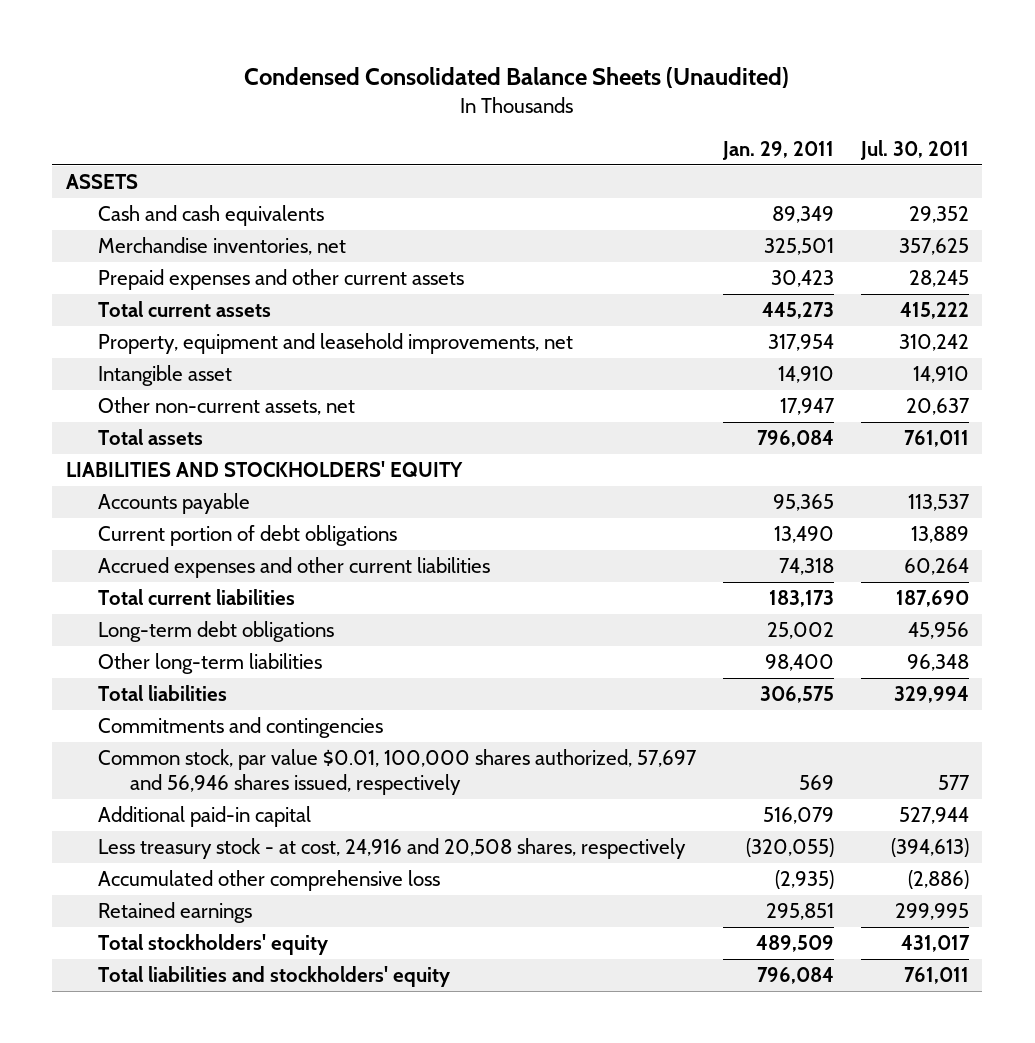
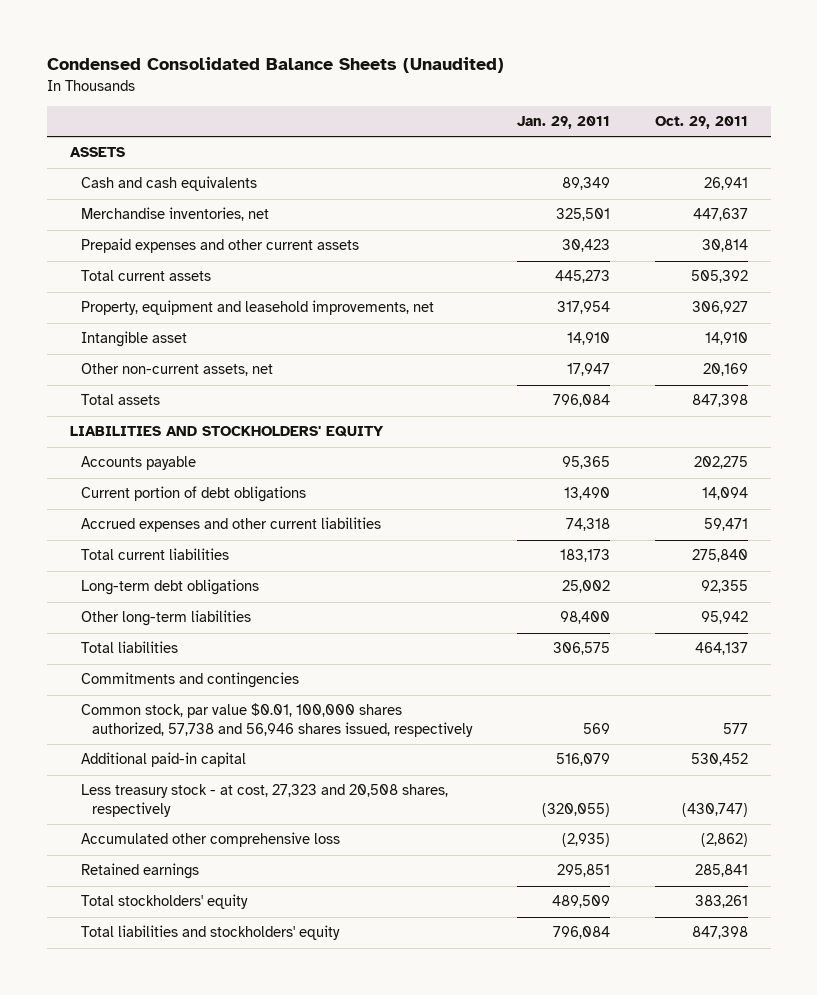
- | Jan. 29, 2011 | Jul. 30, 2011
+ | Jan. 29, 2011 | Oct. 29, 2011
- Common stock, par value $0.01, 100,000 shares authorized, 57,697 and 56,946 shares issued, respectively | 569 | 577
+ Common stock, par value $0.01, 100,000 shares authorized, 57,738 and 56,946 shares issued, respectively | 569 | 577
- Less treasury stock - at cost, 24,916 and 20,508 shares, respectively | (320,055) | (394,613)
+ Less treasury stock - at cost, 27,323 and 20,508 shares, respectively | (320,055) | (430,747)

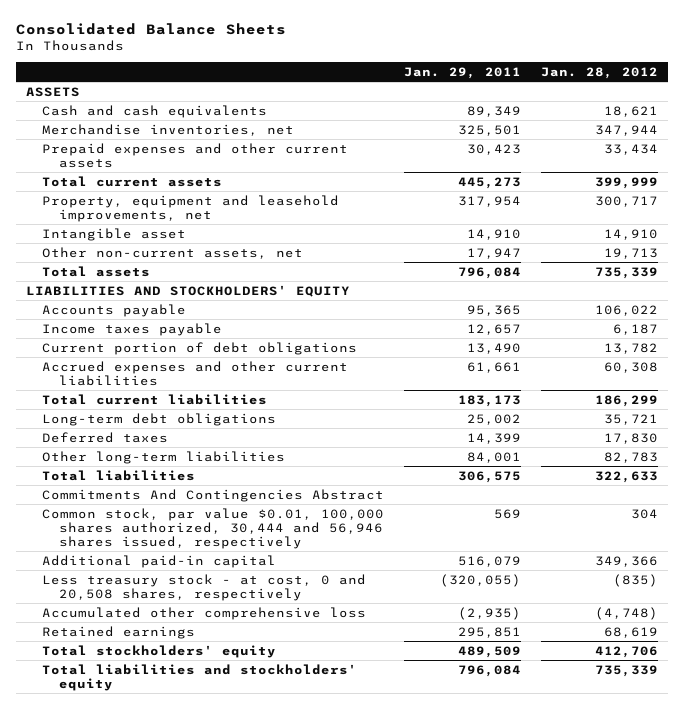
- Condensed Consolidated Balance Sheets (Unaudited)
+ Consolidated Balance Sheets
- | Jan. 29, 2011 | Oct. 29, 2011
+ | Jan. 29, 2011 | Jan. 28, 2012
+ Income taxes payable | 12,657 | 6,187
- Accrued expenses and other current liabilities | 74,318 | 59,471
+ Accrued expenses and other current liabilities | 61,661 | 60,308
- Other long-term liabilities | 98,400 | 95,942
+ Deferred taxes | 14,399 | 17,830
+ Other long-term liabilities | 84,001 | 82,783
- Commitments and contingencies
- Common stock, par value $0.01, 100,000 shares authorized, 57,738 and 56,946 shares issued, respectively | 569 | 577
+ Commitments And Contingencies Abstract
+ Common stock, par value $0.01, 100,000 shares authorized, 30,444 and 56,946 shares issued, respectively | 569 | 304
- Less treasury stock - at cost, 27,323 and 20,508 shares, respectively | (320,055) | (430,747)
+ Less treasury stock - at cost, 0 and 20,508 shares, respectively | (320,055) | (835)

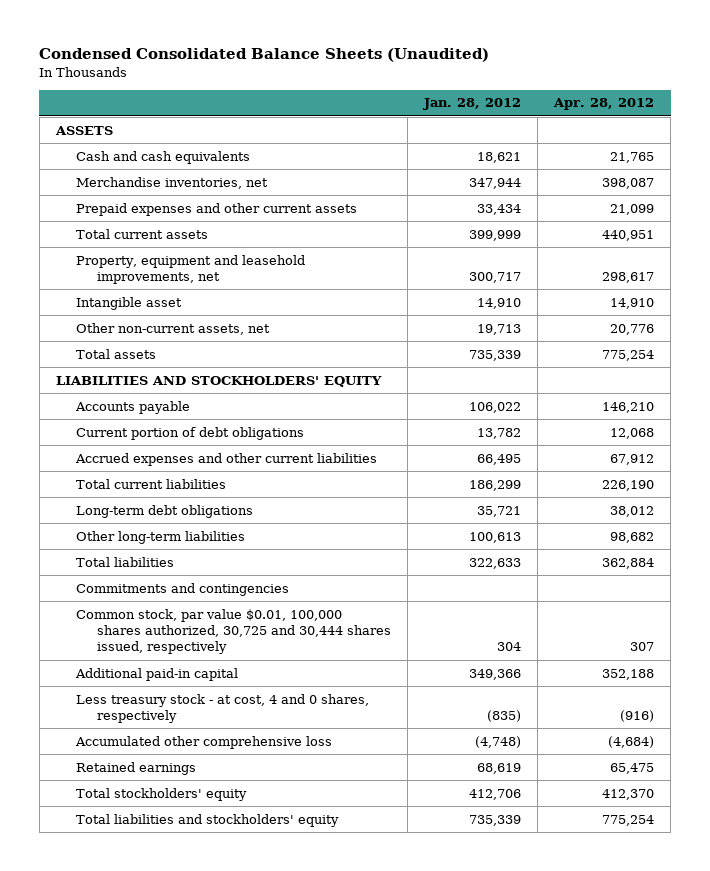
- Consolidated Balance Sheets
+ Condensed Consolidated Balance Sheets (Unaudited)
- | Jan. 29, 2011 | Jan. 28, 2012
+ | Jan. 28, 2012 | Apr. 28, 2012
- Income taxes payable | 12,657 | 6,187
- Accrued expenses and other current liabilities | 61,661 | 60,308
+ Accrued expenses and other current liabilities | 66,495 | 67,912
- Deferred taxes | 14,399 | 17,830
- Other long-term liabilities | 84,001 | 82,783
+ Other long-term liabilities | 100,613 | 98,682
- Commitments And Contingencies Abstract
- Common stock, par value $0.01, 100,000 shares authorized, 30,444 and 56,946 shares issued, respectively | 569 | 304
+ Commitments and contingencies
+ Common stock, par value $0.01, 100,000 shares authorized, 30,725 and 30,444 shares issued, respectively | 304 | 307
- Less treasury stock - at cost, 0 and 20,508 shares, respectively | (320,055) | (835)
+ Less treasury stock - at cost, 4 and 0 shares, respectively | (835) | (916)

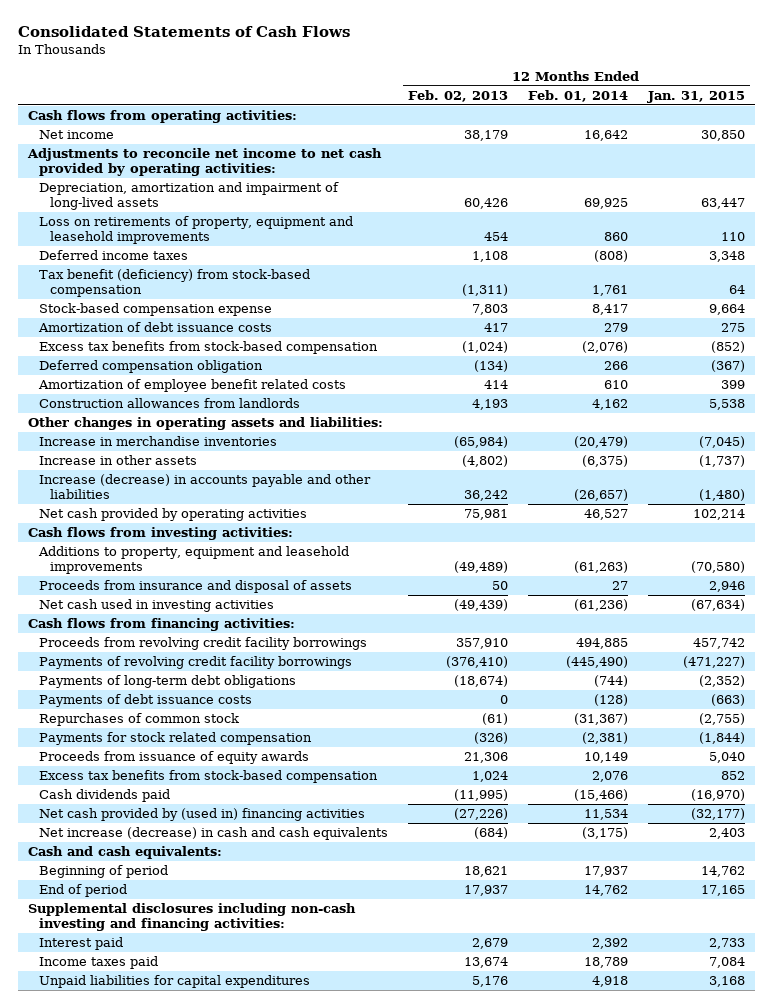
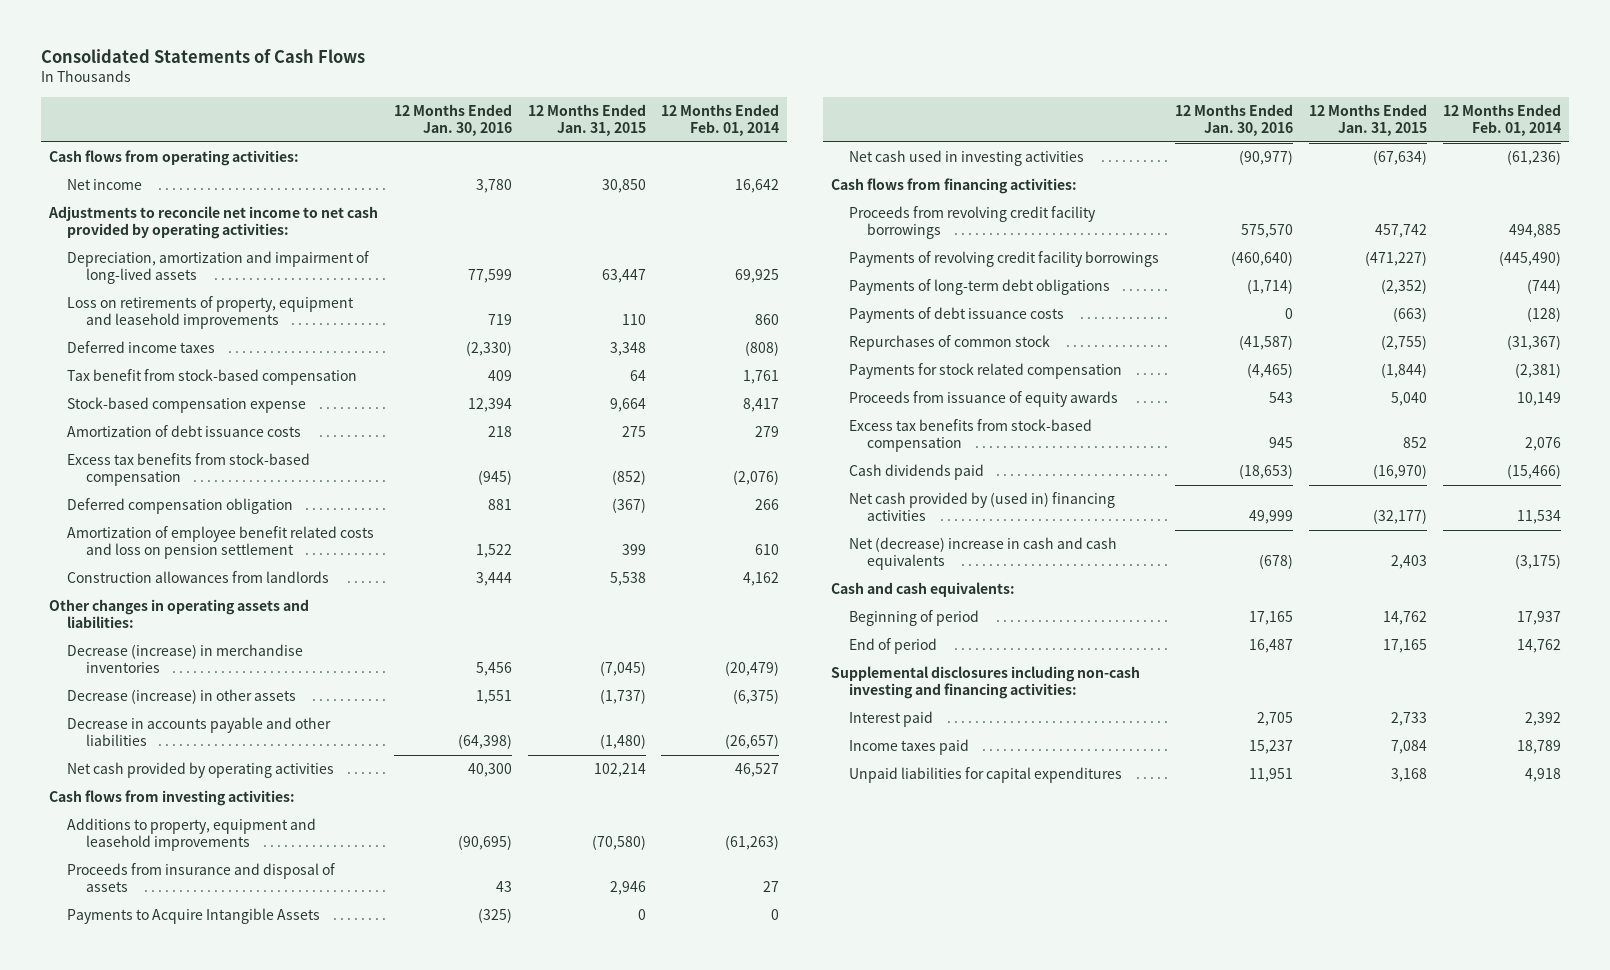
- | 12 Months Ended Feb. 02, 2013 | 12 Months Ended Feb. 01, 2014 | 12 Months Ended Jan. 31, 2015
+ | 12 Months Ended Jan. 30, 2016 | 12 Months Ended Jan. 31, 2015 | 12 Months Ended Feb. 01, 2014
- Tax benefit (deficiency) from stock-based compensation | (1,311) | 1,761 | 64
+ Tax benefit from stock-based compensation | 409 | 64 | 1,761
- Amortization of employee benefit related costs | 414 | 610 | 399
+ Amortization of employee benefit related costs and loss on pension settlement | 1,522 | 399 | 610
- Increase in merchandise inventories | (65,984) | (20,479) | (7,045)
- Increase in other assets | (4,802) | (6,375) | (1,737)
- Increase (decrease) in accounts payable and other liabilities | 36,242 | (26,657) | (1,480)
+ Decrease (increase) in merchandise inventories | 5,456 | (7,045) | (20,479)
+ Decrease (increase) in other assets | 1,551 | (1,737) | (6,375)
+ Decrease in accounts payable and other liabilities | (64,398) | (1,480) | (26,657)
+ Payments to Acquire Intangible Assets | (325) | 0 | 0
- Net increase (decrease) in cash and cash equivalents | (684) | (3,175) | 2,403
+ Net (decrease) increase in cash and cash equivalents | (678) | 2,403 | (3,175)

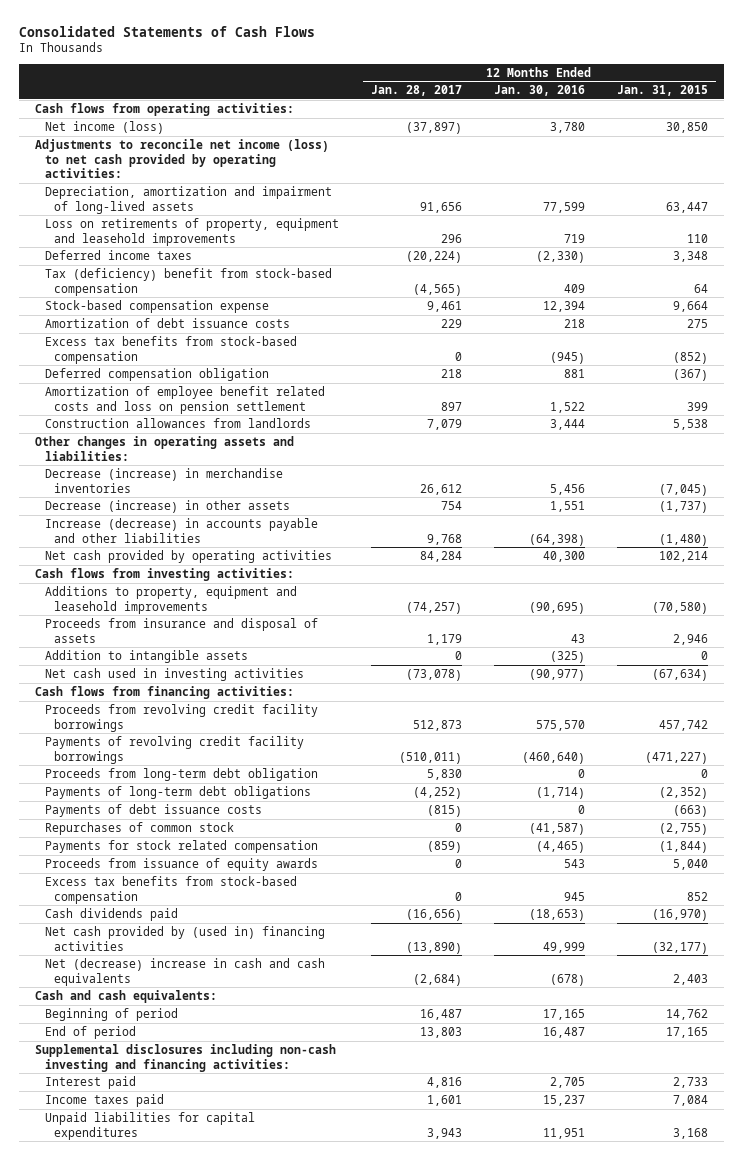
- | 12 Months Ended Jan. 30, 2016 | 12 Months Ended Jan. 31, 2015 | 12 Months Ended Feb. 01, 2014
+ | 12 Months Ended Jan. 28, 2017 | 12 Months Ended Jan. 30, 2016 | 12 Months Ended Jan. 31, 2015
- Net income | 3,780 | 30,850 | 16,642
- Adjustments to reconcile net income to net cash provided by operating activities:
+ Net income (loss) | (37,897) | 3,780 | 30,850
+ Adjustments to reconcile net income (loss) to net cash provided by operating activities:
- Tax benefit from stock-based compensation | 409 | 64 | 1,761
+ Tax (deficiency) benefit from stock-based compensation | (4,565) | 409 | 64
- Decrease in accounts payable and other liabilities | (64,398) | (1,480) | (26,657)
+ Increase (decrease) in accounts payable and other liabilities | 9,768 | (64,398) | (1,480)
- Payments to Acquire Intangible Assets | (325) | 0 | 0
+ Addition to intangible assets | 0 | (325) | 0
+ Proceeds from long-term debt obligation | 5,830 | 0 | 0

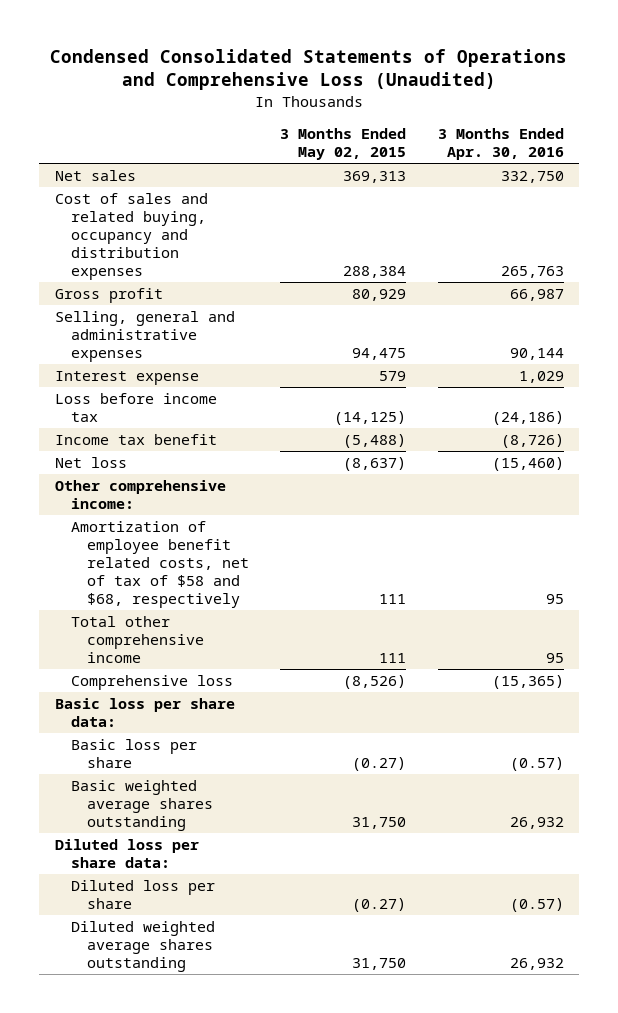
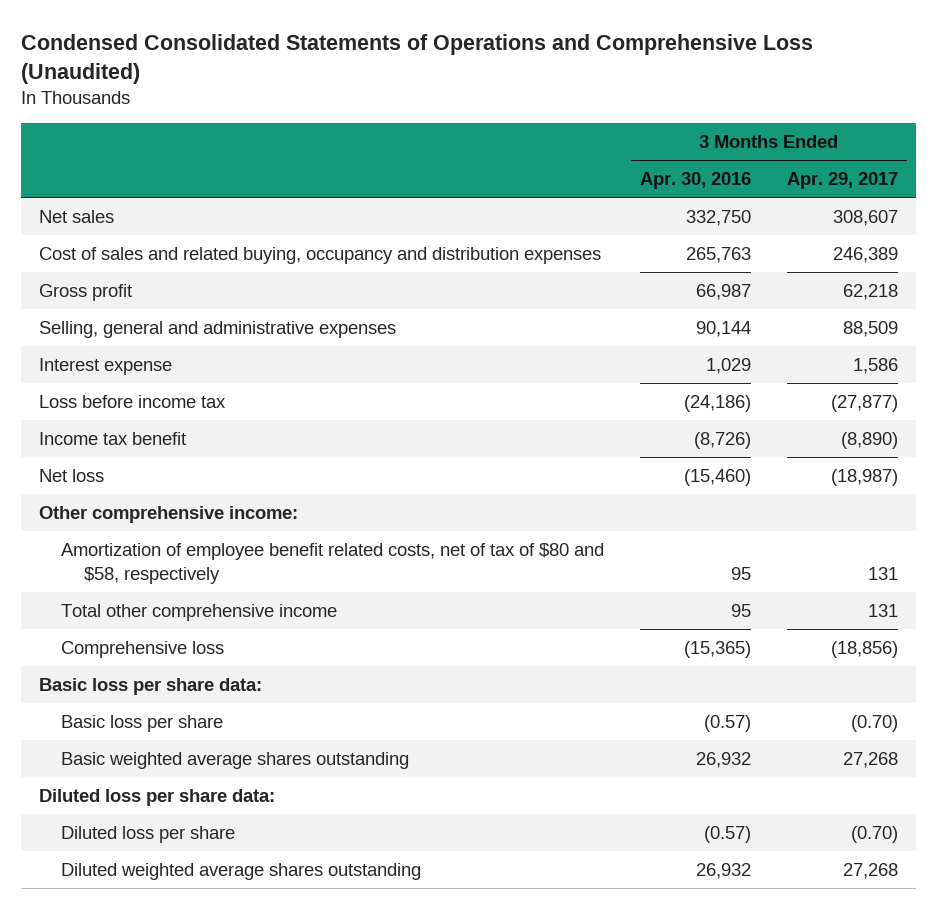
- | 3 Months Ended May 02, 2015 | 3 Months Ended Apr. 30, 2016
+ | 3 Months Ended Apr. 30, 2016 | 3 Months Ended Apr. 29, 2017
- Amortization of employee benefit related costs, net of tax of $58 and $68, respectively | 111 | 95
+ Amortization of employee benefit related costs, net of tax of $80 and $58, respectively | 95 | 131

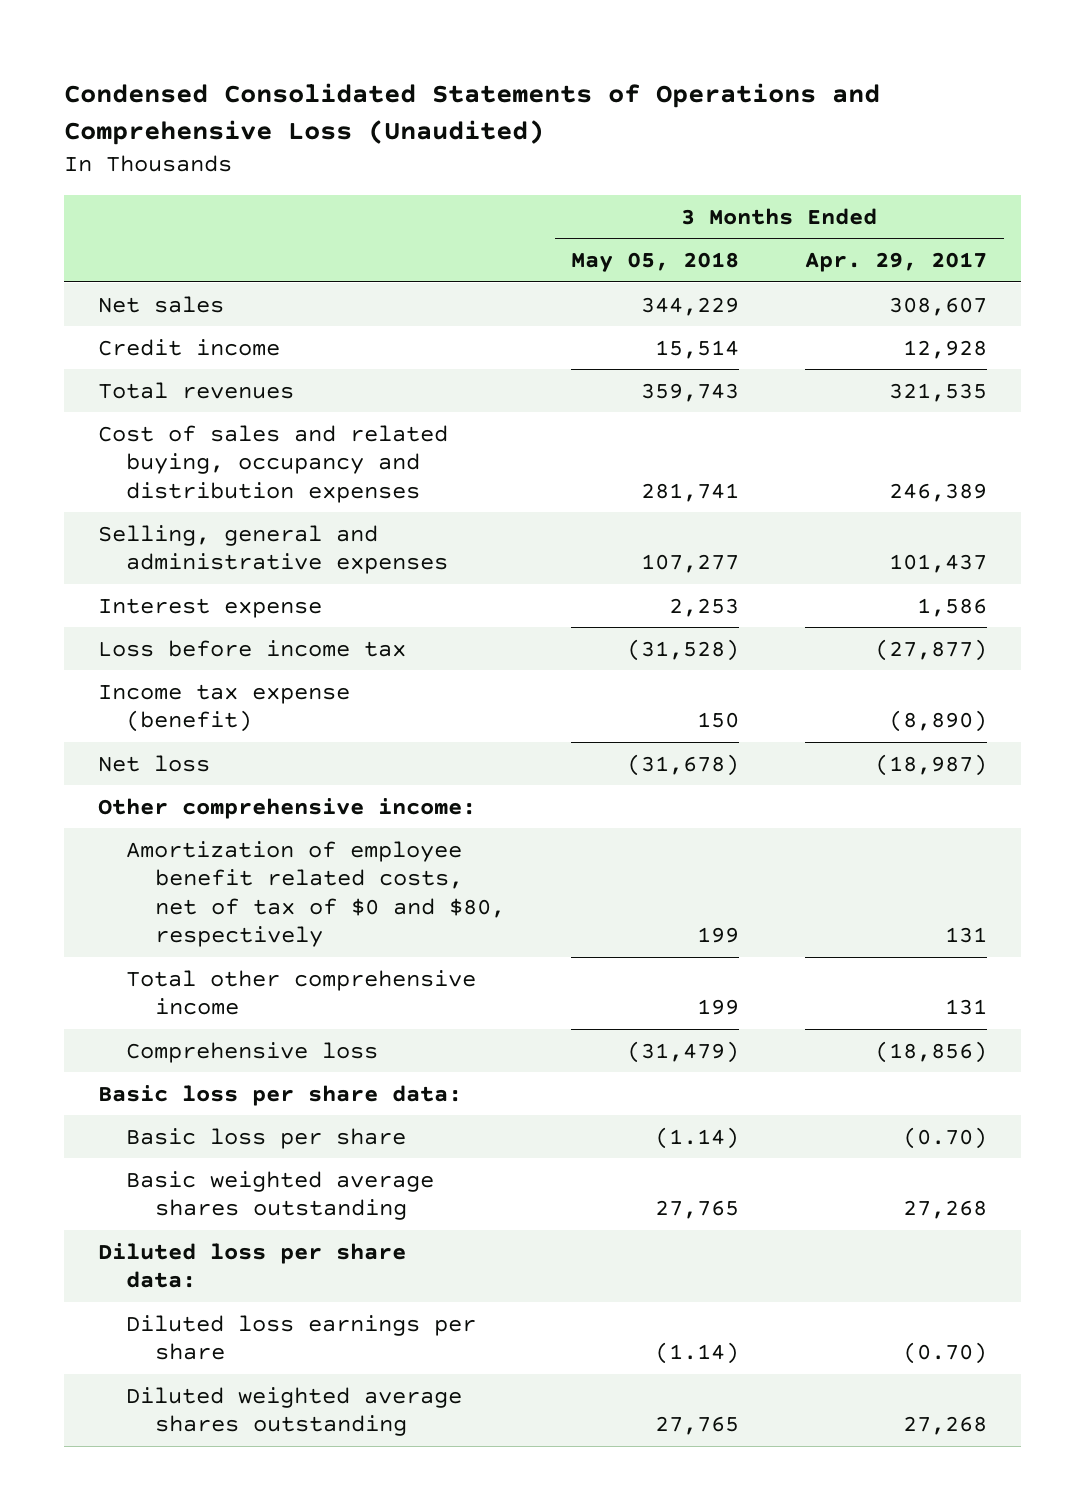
- | 3 Months Ended Apr. 30, 2016 | 3 Months Ended Apr. 29, 2017
+ | 3 Months Ended May 05, 2018 | 3 Months Ended Apr. 29, 2017
+ Credit income | 15,514 | 12,928
+ Total revenues | 359,743 | 321,535
- Gross profit | 66,987 | 62,218
- Selling, general and administrative expenses | 90,144 | 88,509
+ Selling, general and administrative expenses | 107,277 | 101,437
- Income tax benefit | (8,726) | (8,890)
+ Income tax expense (benefit) | 150 | (8,890)
- Amortization of employee benefit related costs, net of tax of $80 and $58, respectively | 95 | 131
+ Amortization of employee benefit related costs, net of tax of $0 and $80, respectively | 199 | 131
- Diluted loss per share | (0.57) | (0.70)
+ Diluted loss earnings per share | (1.14) | (0.70)

